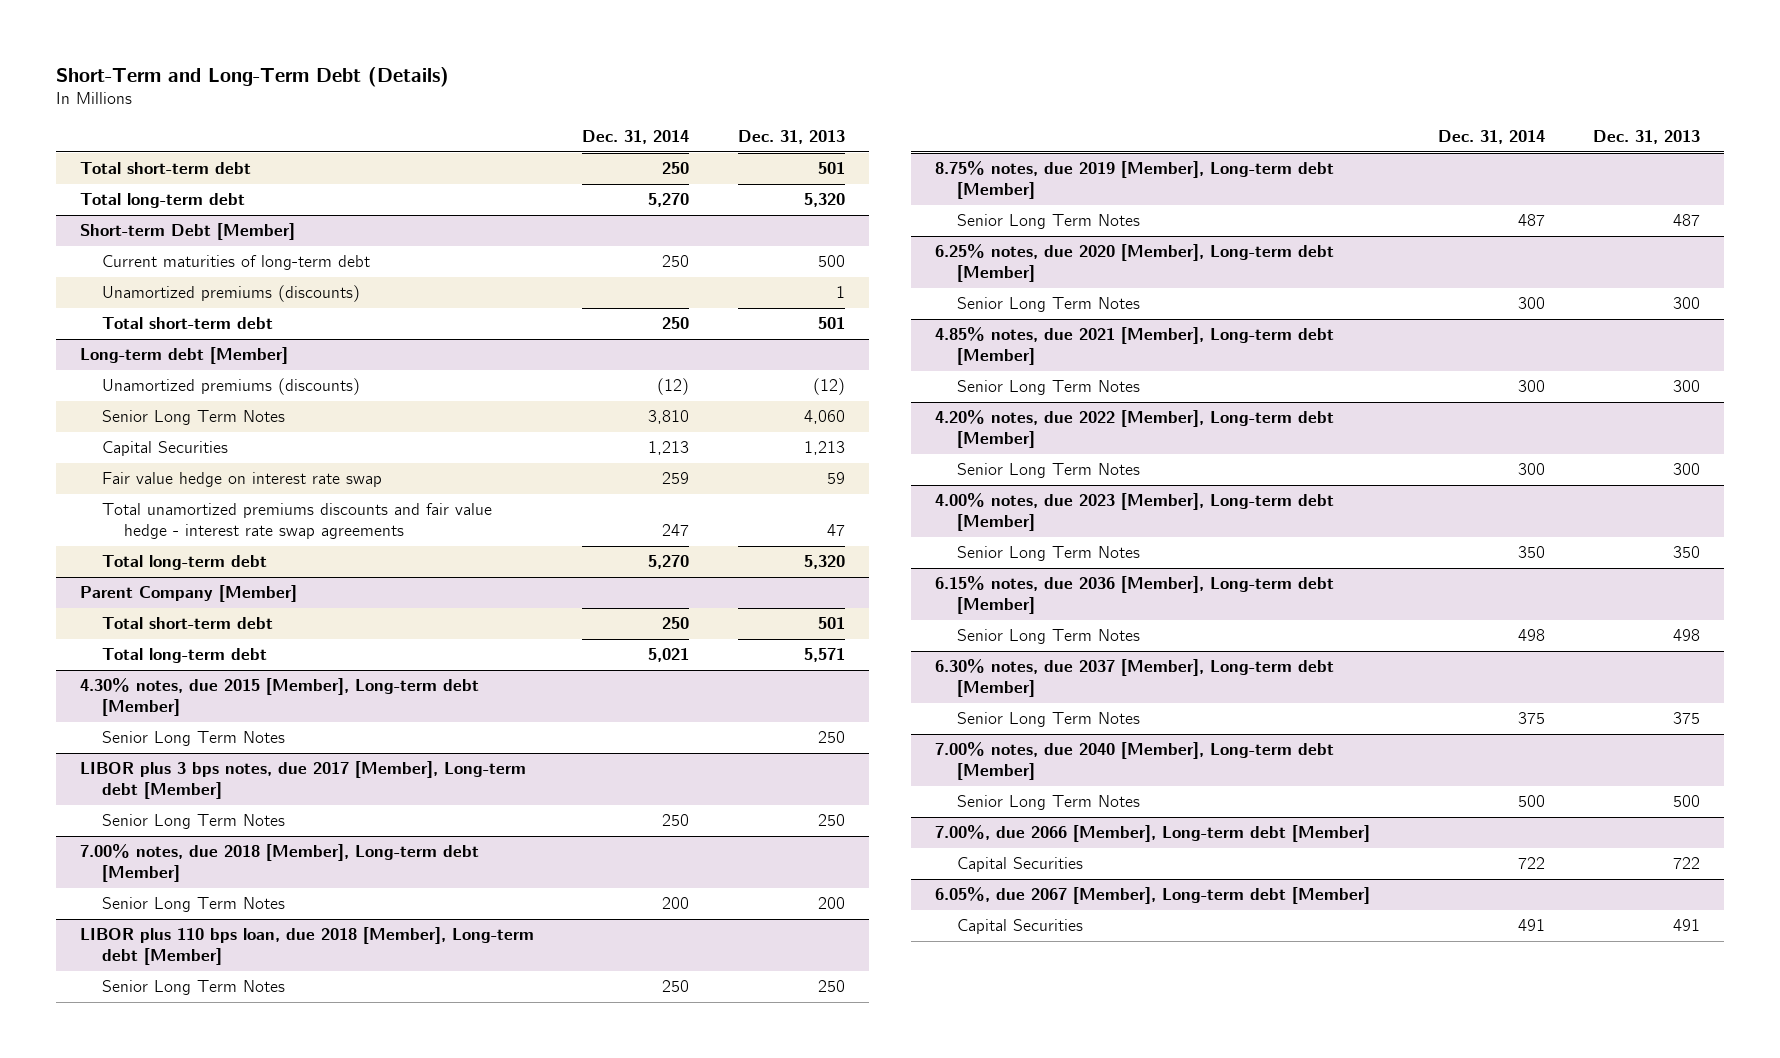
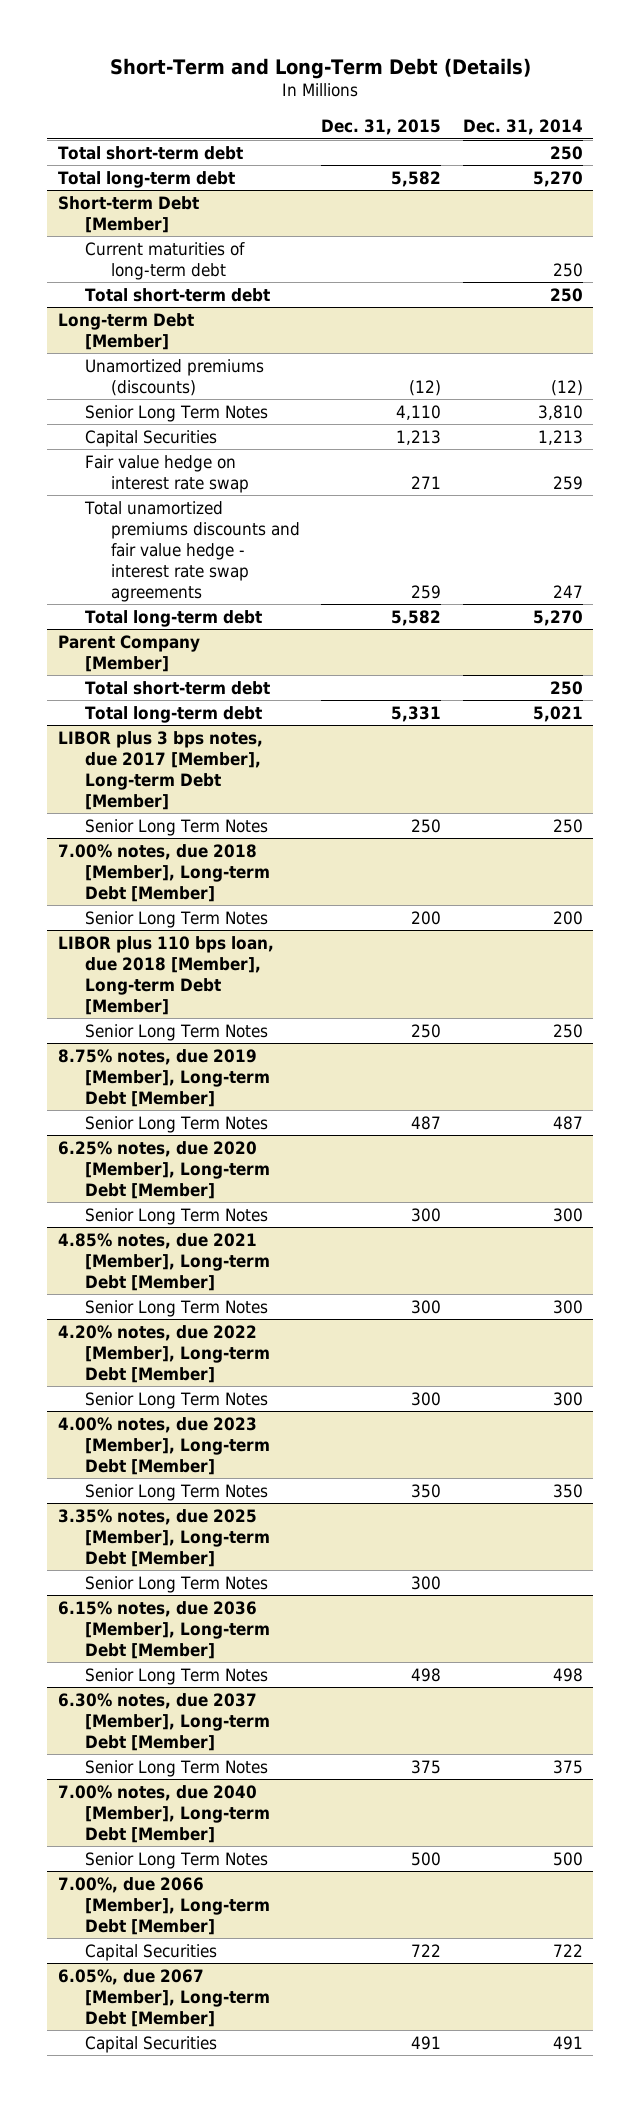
- | Dec. 31, 2014 | Dec. 31, 2013
+ | Dec. 31, 2015 | Dec. 31, 2014
@ Short-term Debt [Member]
- Unamortized premiums (discounts) | | 1
- Long-term debt [Member]
+ Long-term Debt [Member]
- 4.30% notes, due 2015 [Member], Long-term debt [Member]
- Senior Long Term Notes | | 250
- LIBOR plus 3 bps notes, due 2017 [Member], Long-term debt [Member]
+ LIBOR plus 3 bps notes, due 2017 [Member], Long-term Debt [Member]
- 7.00% notes, due 2018 [Member], Long-term debt [Member]
+ 7.00% notes, due 2018 [Member], Long-term Debt [Member]
- LIBOR plus 110 bps loan, due 2018 [Member], Long-term debt [Member]
+ LIBOR plus 110 bps loan, due 2018 [Member], Long-term Debt [Member]
- 8.75% notes, due 2019 [Member], Long-term debt [Member]
+ 8.75% notes, due 2019 [Member], Long-term Debt [Member]
- 6.25% notes, due 2020 [Member], Long-term debt [Member]
+ 6.25% notes, due 2020 [Member], Long-term Debt [Member]
- 4.85% notes, due 2021 [Member], Long-term debt [Member]
+ 4.85% notes, due 2021 [Member], Long-term Debt [Member]
- 4.20% notes, due 2022 [Member], Long-term debt [Member]
+ 4.20% notes, due 2022 [Member], Long-term Debt [Member]
- 4.00% notes, due 2023 [Member], Long-term debt [Member]
+ 4.00% notes, due 2023 [Member], Long-term Debt [Member]
- 6.15% notes, due 2036 [Member], Long-term debt [Member]
+ 3.35% notes, due 2025 [Member], Long-term Debt [Member]
+ Senior Long Term Notes | 300 |
+ 6.15% notes, due 2036 [Member], Long-term Debt [Member]
- 6.30% notes, due 2037 [Member], Long-term debt [Member]
+ 6.30% notes, due 2037 [Member], Long-term Debt [Member]
- 7.00% notes, due 2040 [Member], Long-term debt [Member]
+ 7.00% notes, due 2040 [Member], Long-term Debt [Member]
- 7.00%, due 2066 [Member], Long-term debt [Member]
+ 7.00%, due 2066 [Member], Long-term Debt [Member]
- 6.05%, due 2067 [Member], Long-term debt [Member]
+ 6.05%, due 2067 [Member], Long-term Debt [Member]

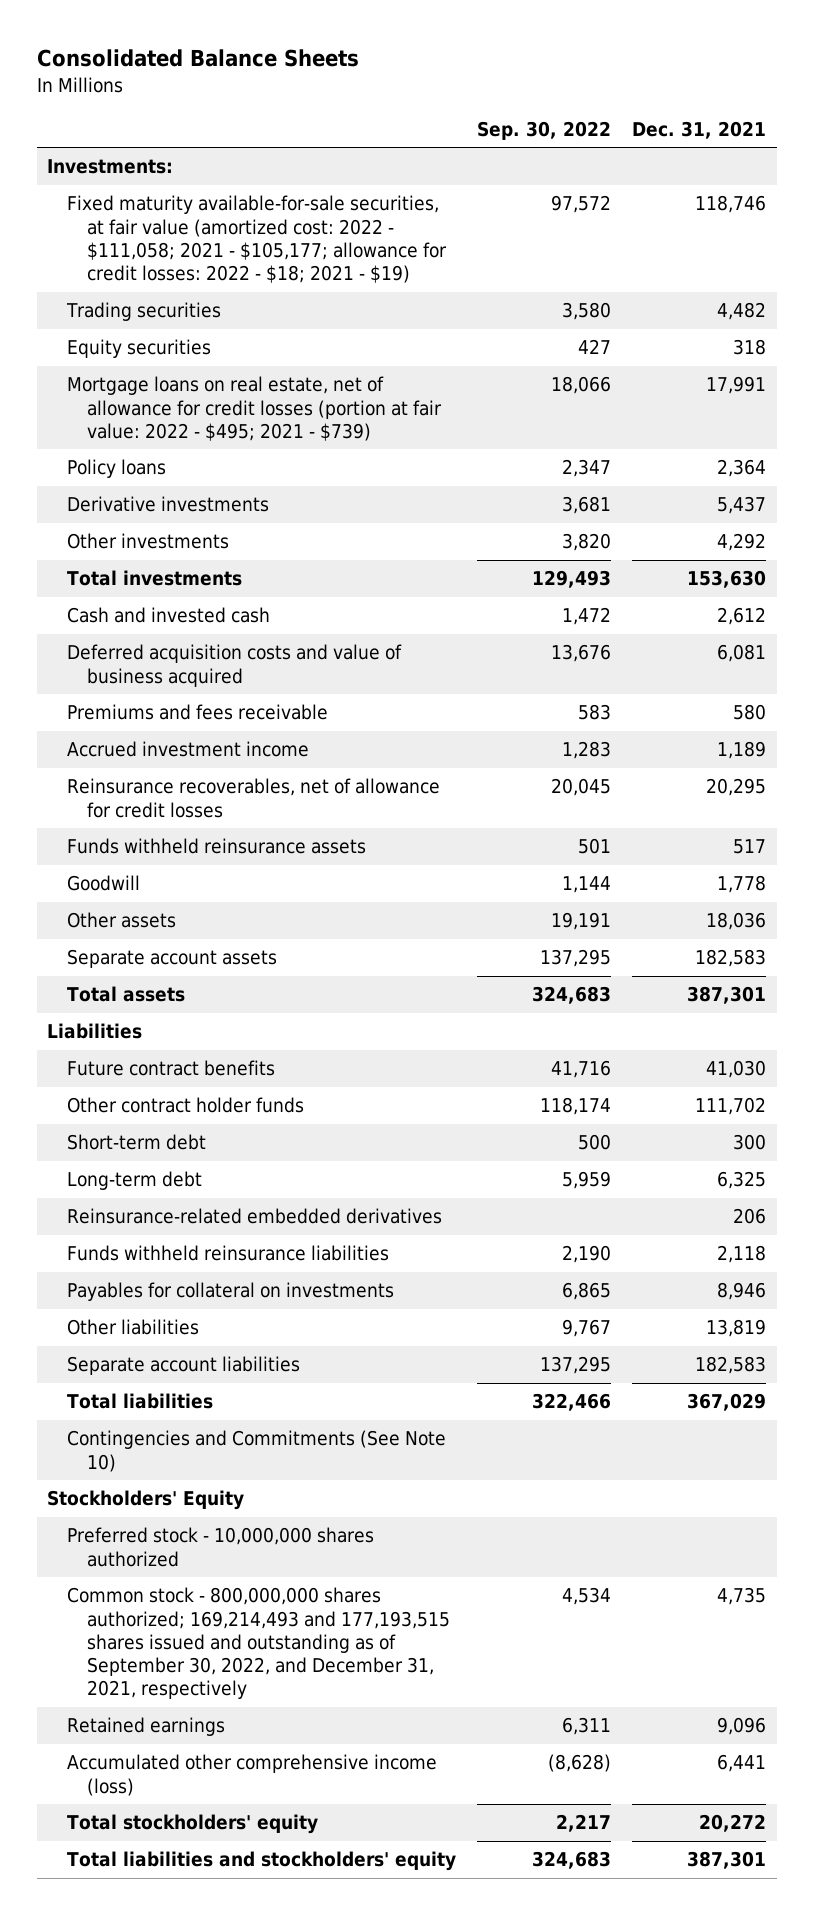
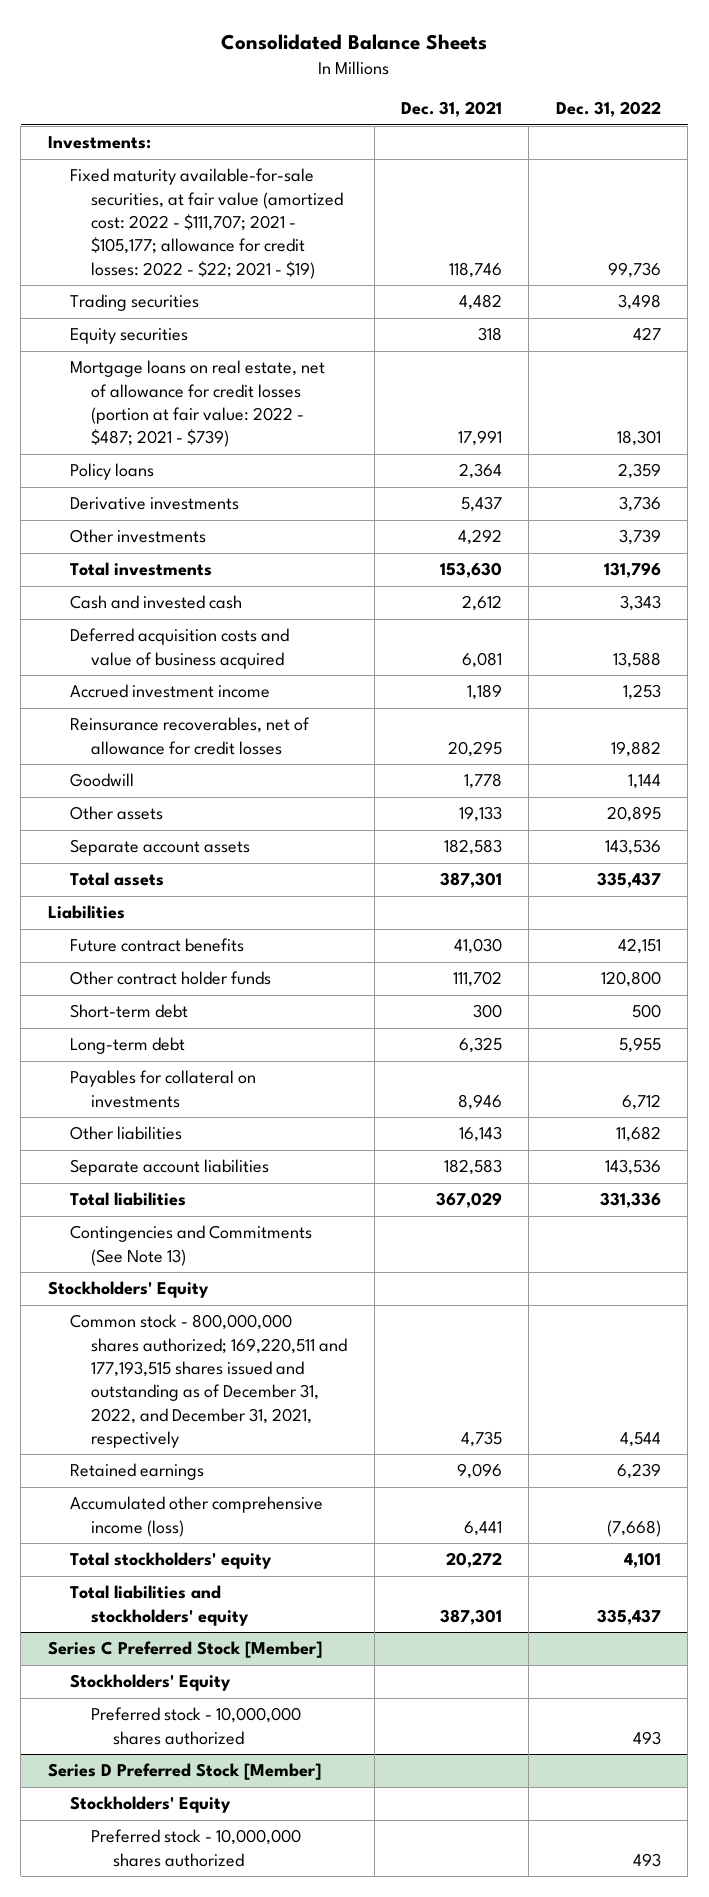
- | Sep. 30, 2022 | Dec. 31, 2021
+ | Dec. 31, 2021 | Dec. 31, 2022
- Fixed maturity available-for-sale securities, at fair value (amortized cost: 2022 - $111,058; 2021 - $105,177; allowance for credit losses: 2022 - $18; 2021 - $19) | 97,572 | 118,746
+ Fixed maturity available-for-sale securities, at fair value (amortized cost: 2022 - $111,707; 2021 - $105,177; allowance for credit losses: 2022 - $22; 2021 - $19) | 118,746 | 99,736
- Mortgage loans on real estate, net of allowance for credit losses (portion at fair value: 2022 - $495; 2021 - $739) | 18,066 | 17,991
+ Mortgage loans on real estate, net of allowance for credit losses (portion at fair value: 2022 - $487; 2021 - $739) | 17,991 | 18,301
- Premiums and fees receivable | 583 | 580
- Funds withheld reinsurance assets | 501 | 517
- Other assets | 19,191 | 18,036
+ Other assets | 19,133 | 20,895
- Reinsurance-related embedded derivatives | | 206
- Funds withheld reinsurance liabilities | 2,190 | 2,118
- Other liabilities | 9,767 | 13,819
+ Other liabilities | 16,143 | 11,682
- Contingencies and Commitments (See Note 10)
+ Contingencies and Commitments (See Note 13)
- Preferred stock - 10,000,000 shares authorized
- Common stock - 800,000,000 shares authorized; 169,214,493 and 177,193,515 shares issued and outstanding as of September 30, 2022, and December 31, 2021, respectively | 4,534 | 4,735
+ Common stock - 800,000,000 shares authorized; 169,220,511 and 177,193,515 shares issued and outstanding as of December 31, 2022, and December 31, 2021, respectively | 4,735 | 4,544
+ Series C Preferred Stock [Member]
+ Stockholders' Equity
+ Preferred stock - 10,000,000 shares authorized | | 493
+ Series D Preferred Stock [Member]
+ Stockholders' Equity
+ Preferred stock - 10,000,000 shares authorized | | 493

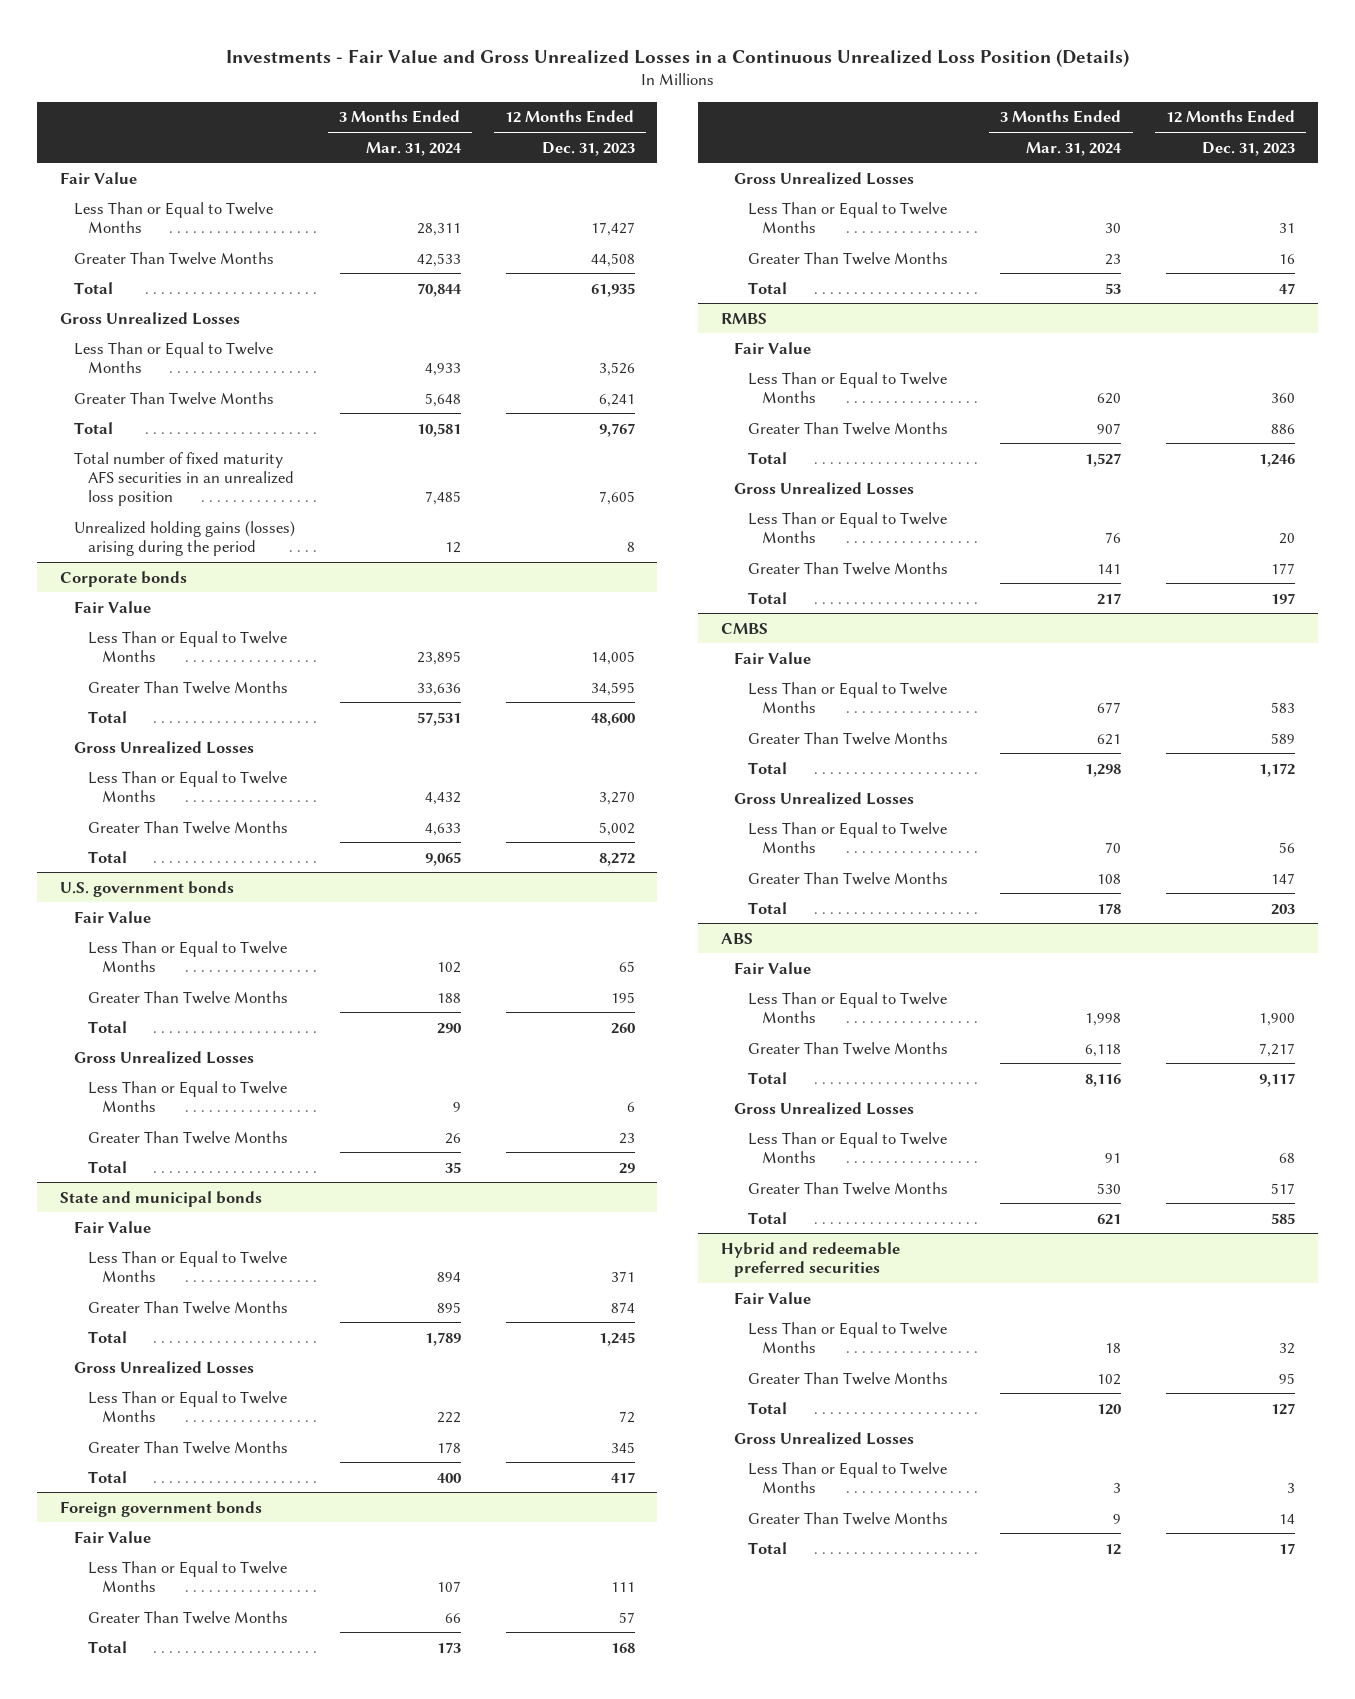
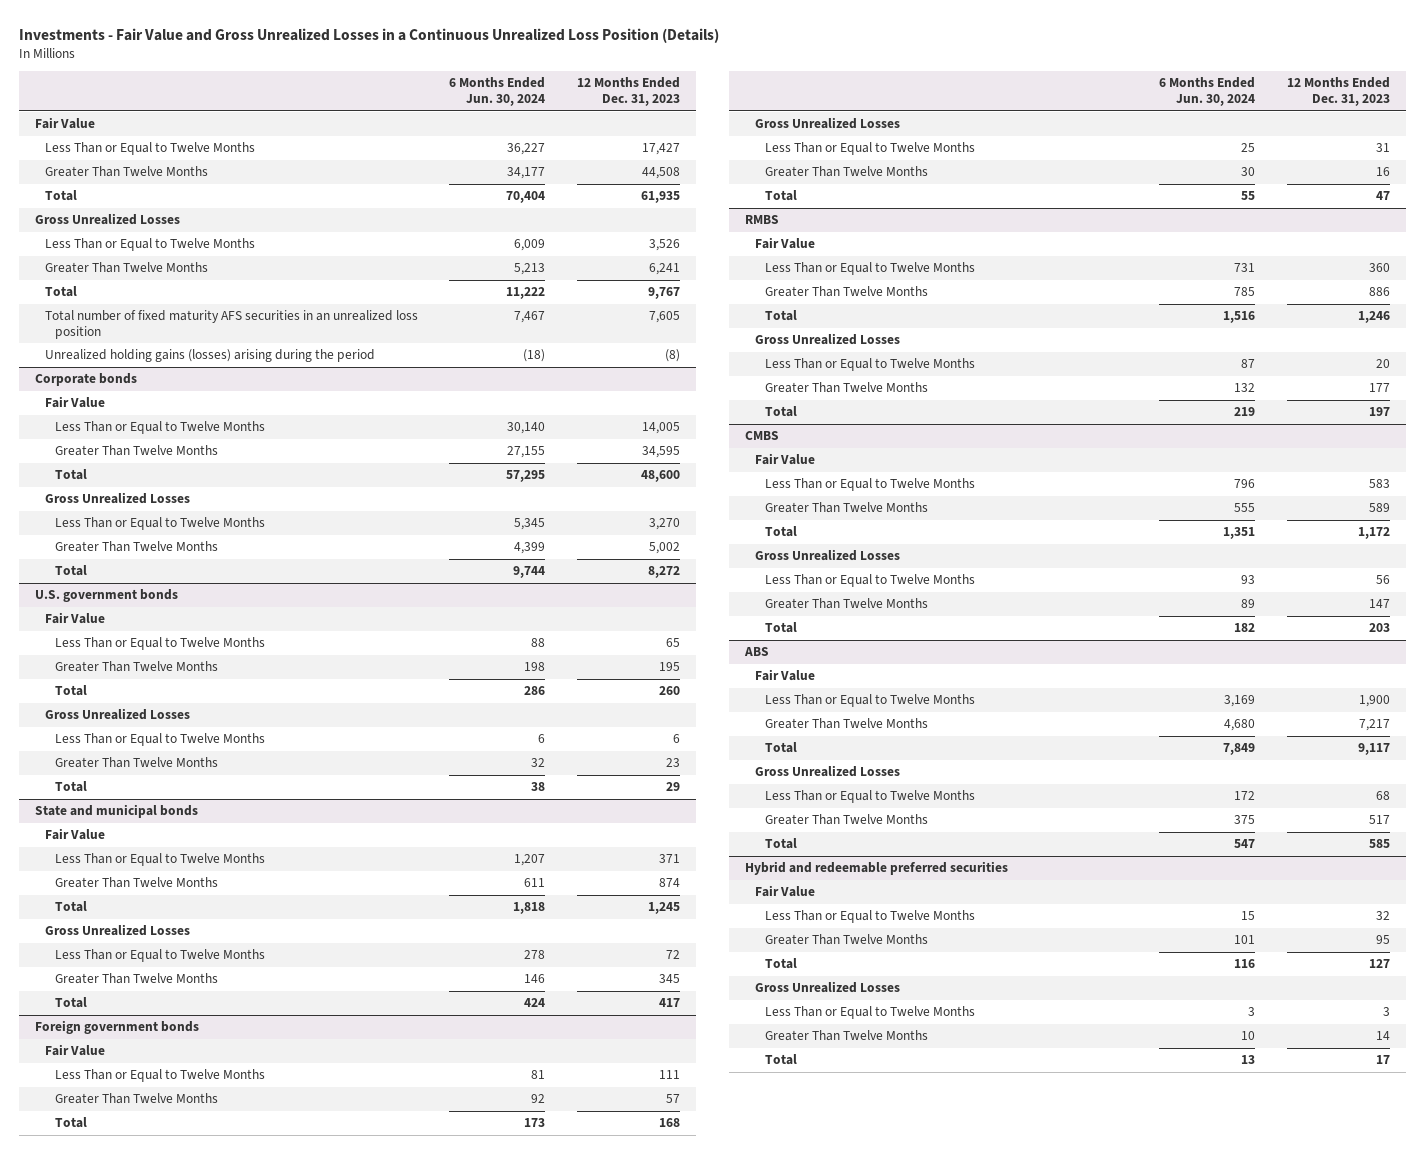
- | 3 Months Ended Mar. 31, 2024 | 12 Months Ended Dec. 31, 2023
+ | 6 Months Ended Jun. 30, 2024 | 12 Months Ended Dec. 31, 2023
- Unrealized holding gains (losses) arising during the period | 12 | 8
+ Unrealized holding gains (losses) arising during the period | (18) | (8)

